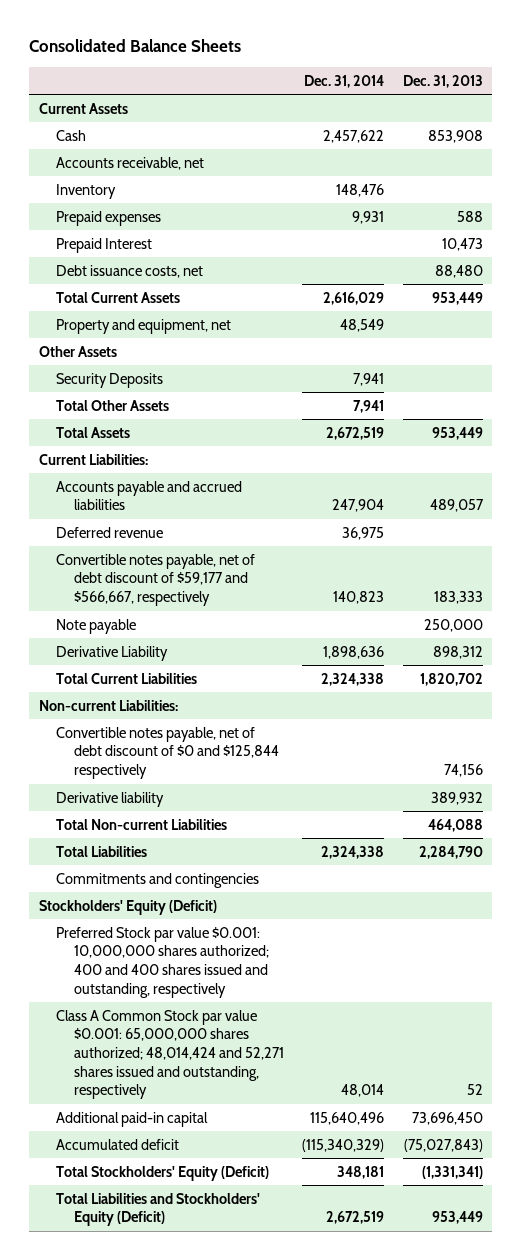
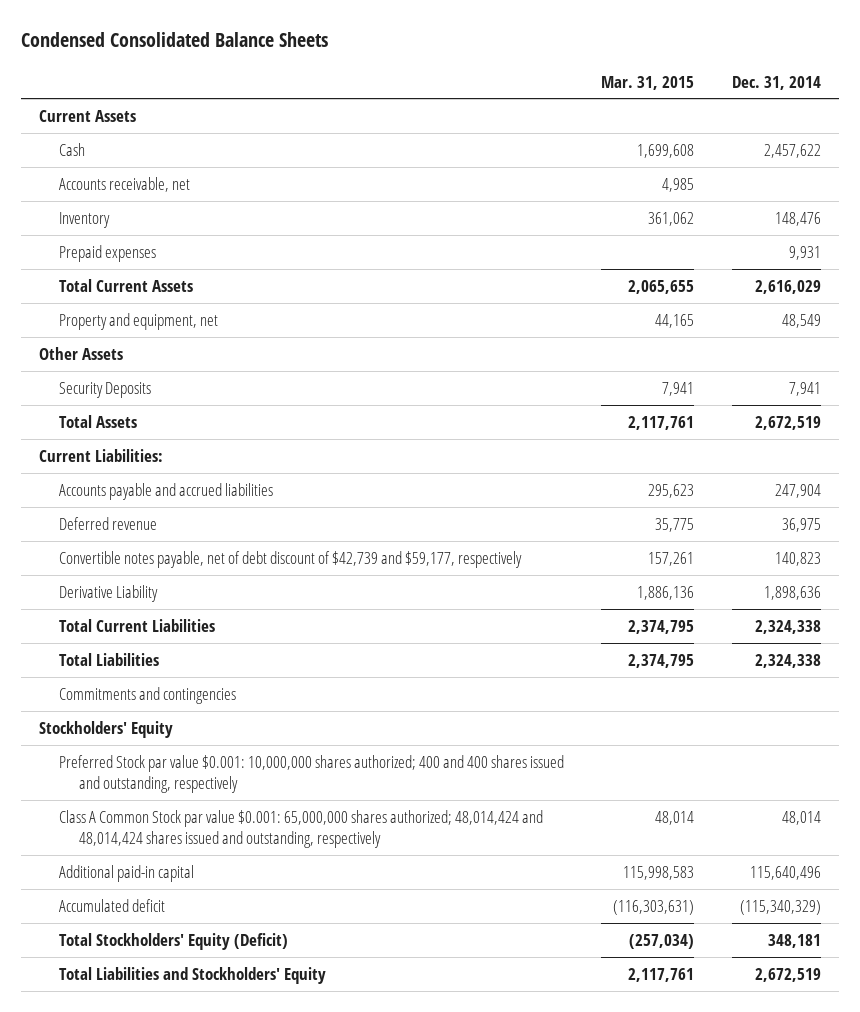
- Consolidated Balance Sheets
+ Condensed Consolidated Balance Sheets
- | Dec. 31, 2014 | Dec. 31, 2013
+ | Mar. 31, 2015 | Dec. 31, 2014
- Prepaid Interest | | 10,473
- Debt issuance costs, net | | 88,480
- Total Other Assets | 7,941 |
- Convertible notes payable, net of debt discount of $59,177 and $566,667, respectively | 140,823 | 183,333
- Note payable | | 250,000
+ Convertible notes payable, net of debt discount of $42,739 and $59,177, respectively | 157,261 | 140,823
- Non-current Liabilities:
- Convertible notes payable, net of debt discount of $0 and $125,844 respectively | | 74,156
- Derivative liability | | 389,932
- Total Non-current Liabilities | | 464,088
- Stockholders' Equity (Deficit)
+ Stockholders' Equity
- Class A Common Stock par value $0.001: 65,000,000 shares authorized; 48,014,424 and 52,271 shares issued and outstanding, respectively | 48,014 | 52
+ Class A Common Stock par value $0.001: 65,000,000 shares authorized; 48,014,424 and 48,014,424 shares issued and outstanding, respectively | 48,014 | 48,014
- Total Liabilities and Stockholders' Equity (Deficit) | 2,672,519 | 953,449
+ Total Liabilities and Stockholders' Equity | 2,117,761 | 2,672,519

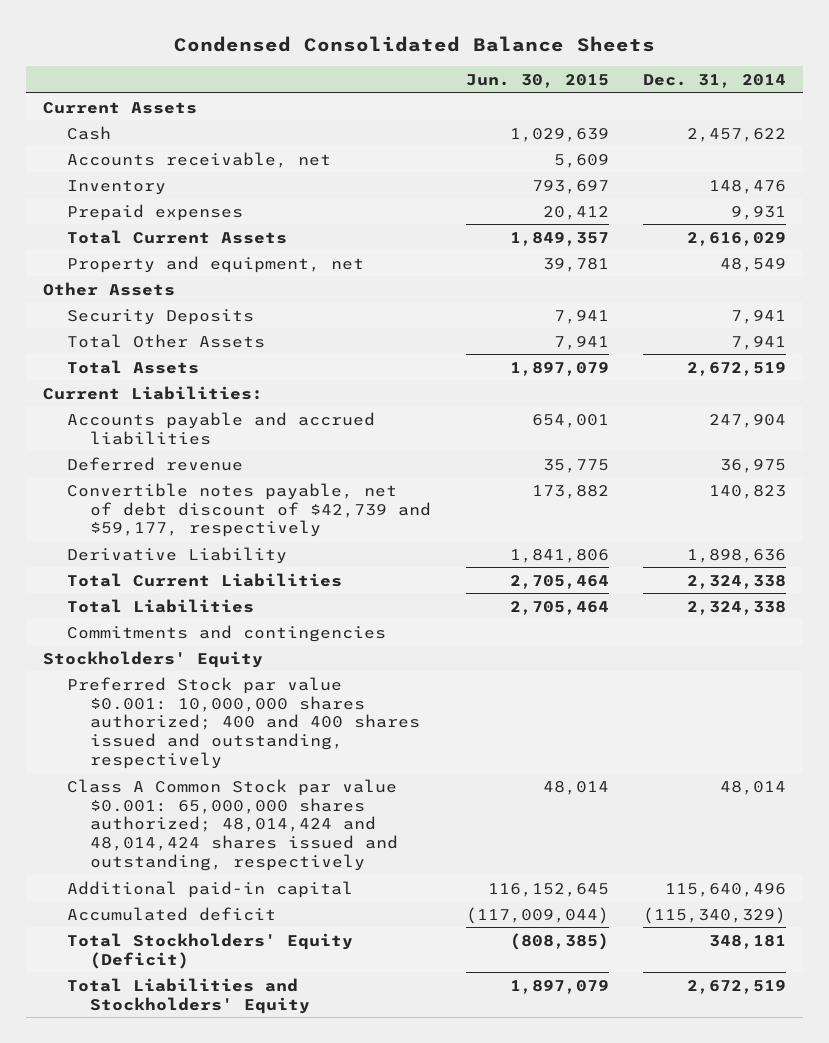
- | Mar. 31, 2015 | Dec. 31, 2014
+ | Jun. 30, 2015 | Dec. 31, 2014
+ Total Other Assets | 7,941 | 7,941

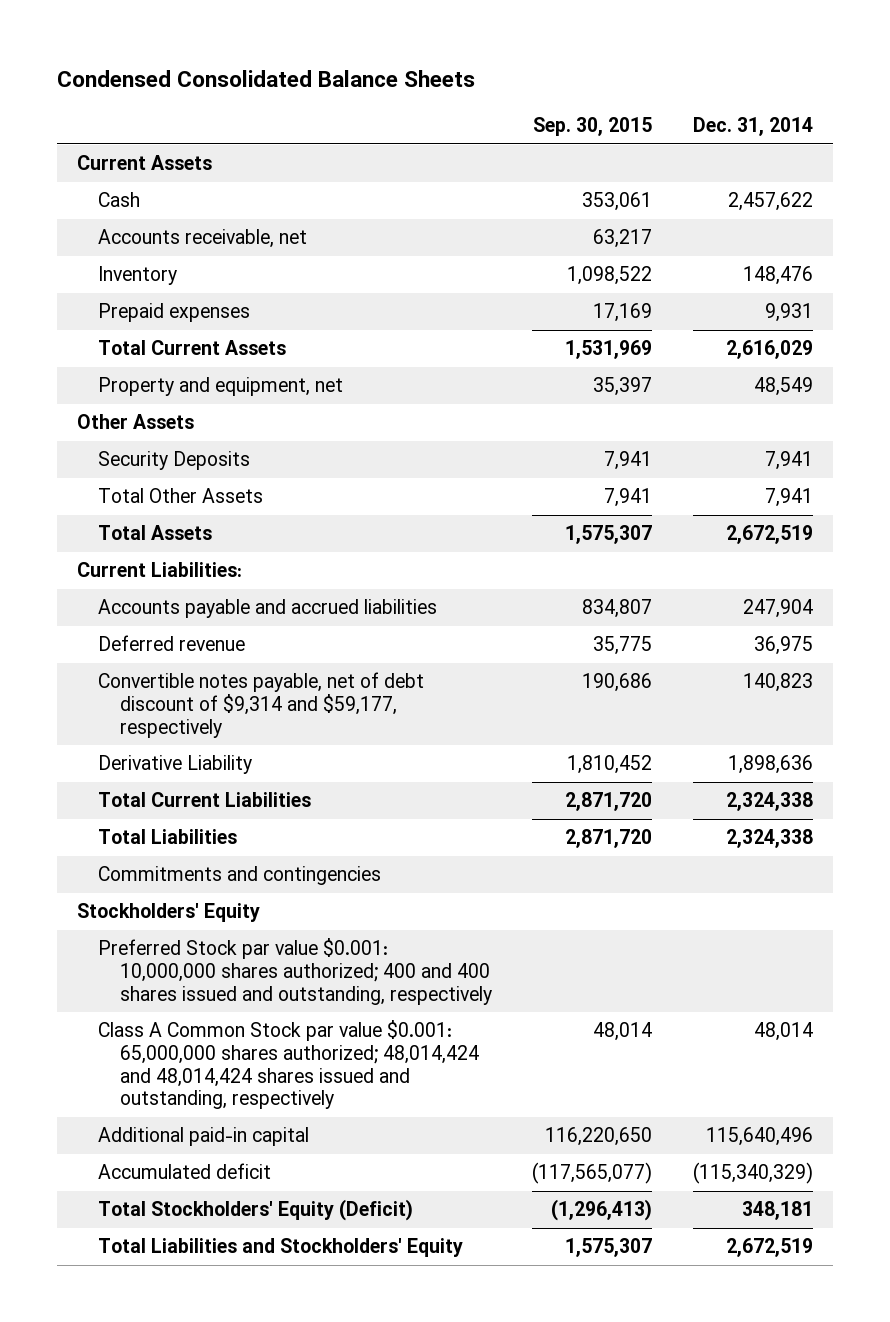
- | Jun. 30, 2015 | Dec. 31, 2014
+ | Sep. 30, 2015 | Dec. 31, 2014
- Convertible notes payable, net of debt discount of $42,739 and $59,177, respectively | 173,882 | 140,823
+ Convertible notes payable, net of debt discount of $9,314 and $59,177, respectively | 190,686 | 140,823

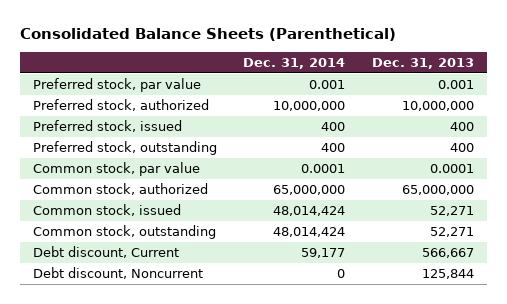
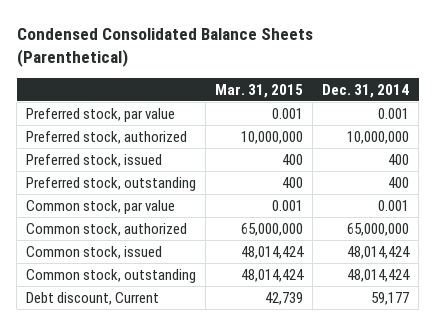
- Consolidated Balance Sheets (Parenthetical)
+ Condensed Consolidated Balance Sheets (Parenthetical)
- | Dec. 31, 2014 | Dec. 31, 2013
+ | Mar. 31, 2015 | Dec. 31, 2014
- Common stock, par value | 0.0001 | 0.0001
+ Common stock, par value | 0.001 | 0.001
- Debt discount, Noncurrent | 0 | 125,844

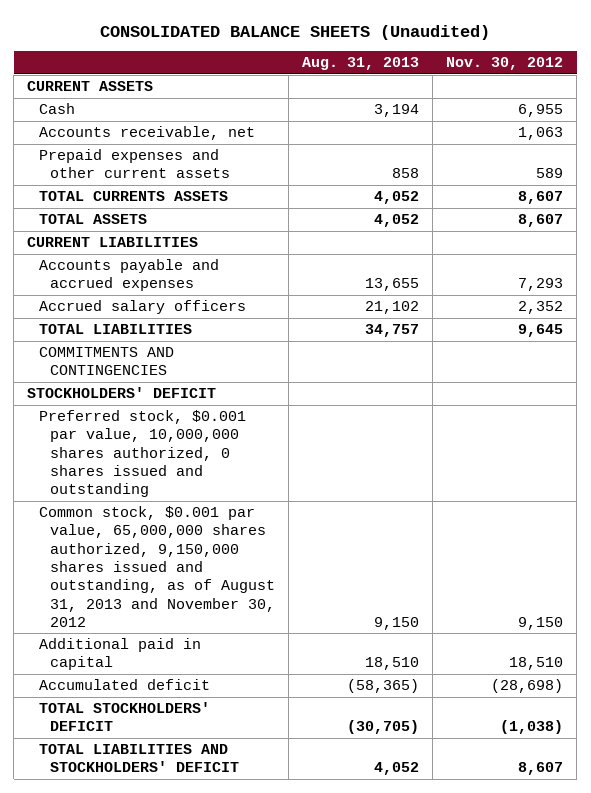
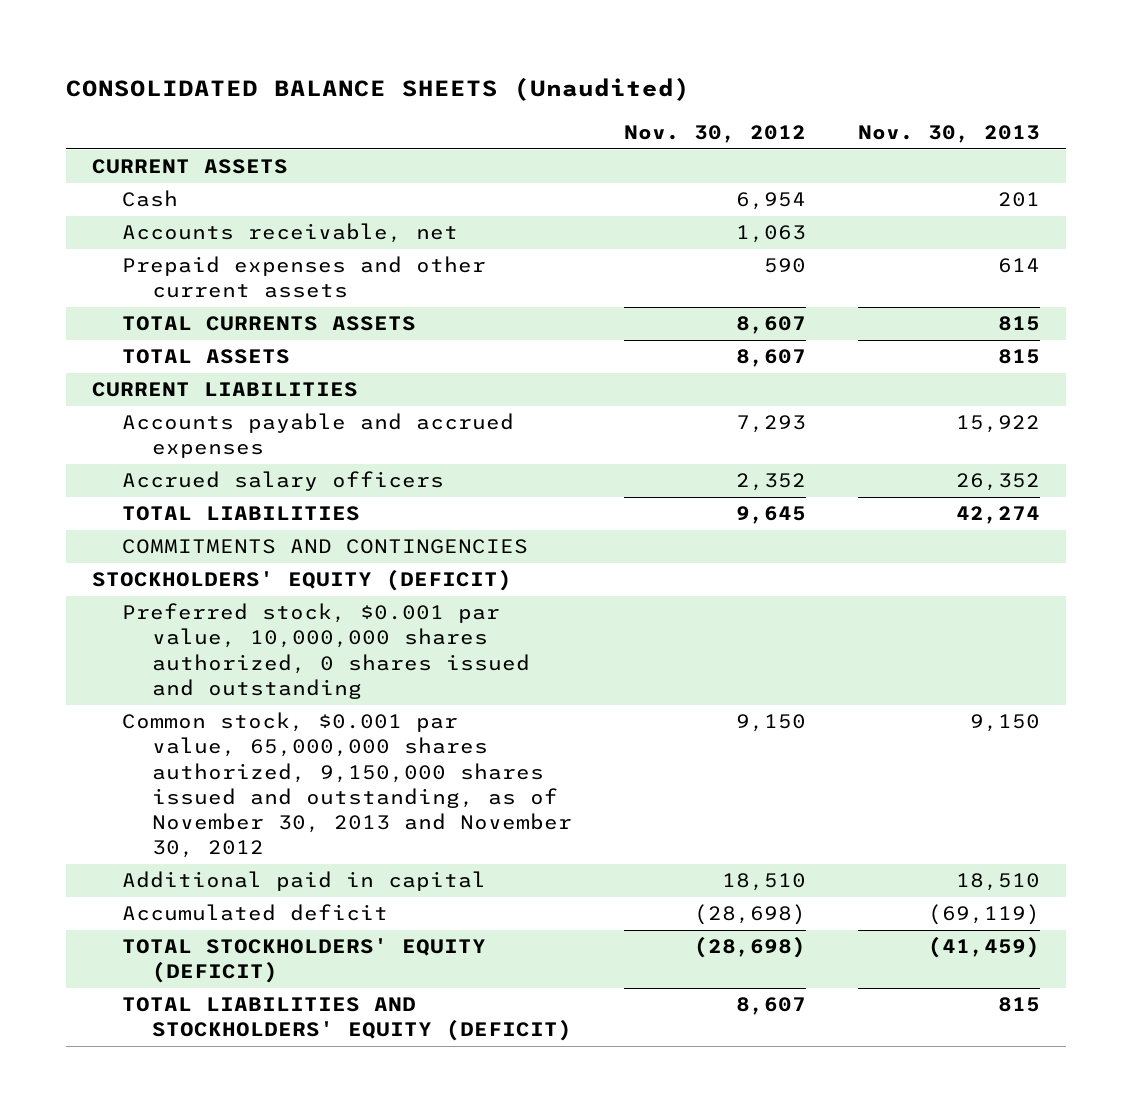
- | Aug. 31, 2013 | Nov. 30, 2012
+ | Nov. 30, 2012 | Nov. 30, 2013
- Cash | 3,194 | 6,955
+ Cash | 6,954 | 201
- Prepaid expenses and other current assets | 858 | 589
+ Prepaid expenses and other current assets | 590 | 614
- STOCKHOLDERS' DEFICIT
+ STOCKHOLDERS' EQUITY (DEFICIT)
- Common stock, $0.001 par value, 65,000,000 shares authorized, 9,150,000 shares issued and outstanding, as of August 31, 2013 and November 30, 2012 | 9,150 | 9,150
+ Common stock, $0.001 par value, 65,000,000 shares authorized, 9,150,000 shares issued and outstanding, as of November 30, 2013 and November 30, 2012 | 9,150 | 9,150
- TOTAL STOCKHOLDERS' DEFICIT | (30,705) | (1,038)
- TOTAL LIABILITIES AND STOCKHOLDERS' DEFICIT | 4,052 | 8,607
+ TOTAL STOCKHOLDERS' EQUITY (DEFICIT) | (28,698) | (41,459)
+ TOTAL LIABILITIES AND STOCKHOLDERS' EQUITY (DEFICIT) | 8,607 | 815

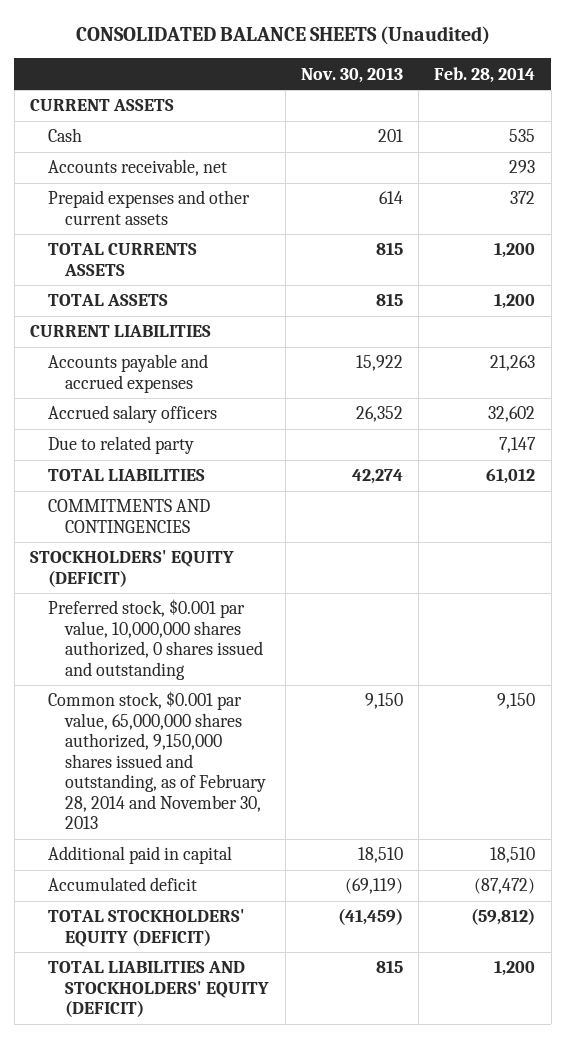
- | Nov. 30, 2012 | Nov. 30, 2013
+ | Nov. 30, 2013 | Feb. 28, 2014
+ Due to related party | | 7,147
- Common stock, $0.001 par value, 65,000,000 shares authorized, 9,150,000 shares issued and outstanding, as of November 30, 2013 and November 30, 2012 | 9,150 | 9,150
+ Common stock, $0.001 par value, 65,000,000 shares authorized, 9,150,000 shares issued and outstanding, as of February 28, 2014 and November 30, 2013 | 9,150 | 9,150

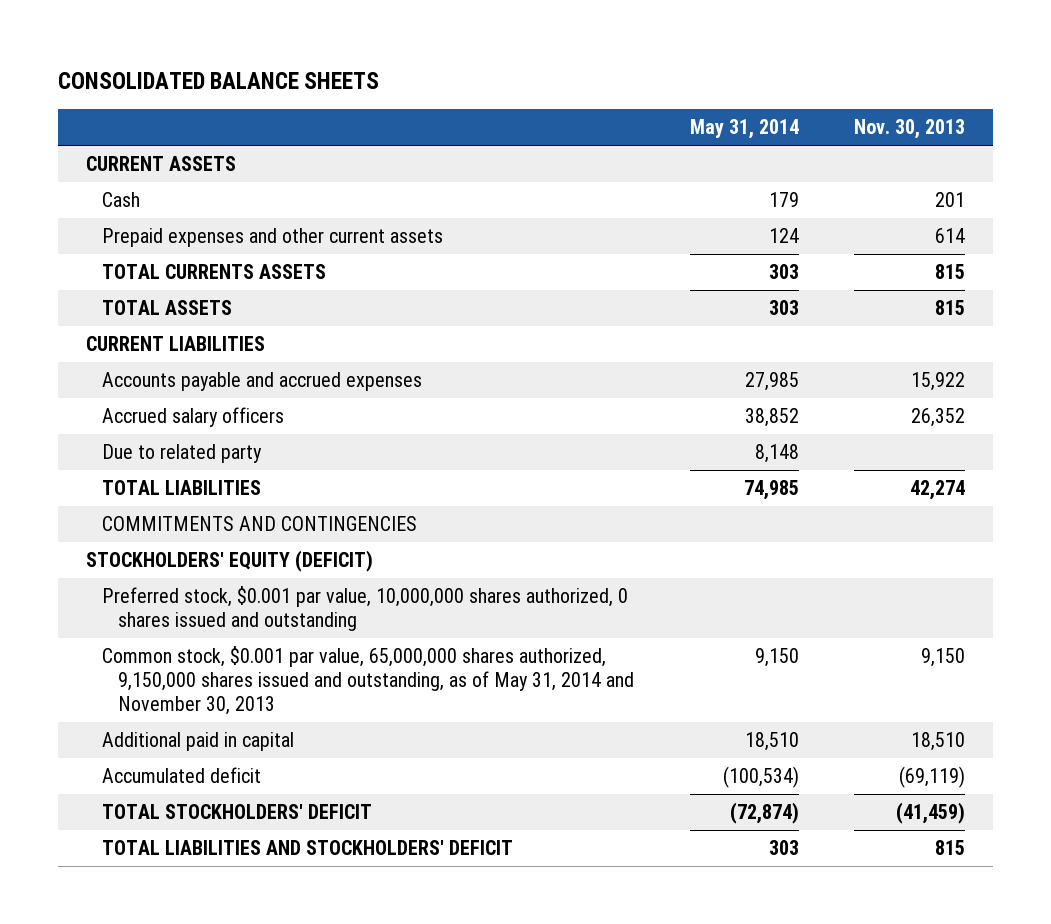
- CONSOLIDATED BALANCE SHEETS (Unaudited)
+ CONSOLIDATED BALANCE SHEETS
- | Nov. 30, 2013 | Feb. 28, 2014
+ | May 31, 2014 | Nov. 30, 2013
- Accounts receivable, net | | 293
- Common stock, $0.001 par value, 65,000,000 shares authorized, 9,150,000 shares issued and outstanding, as of February 28, 2014 and November 30, 2013 | 9,150 | 9,150
+ Common stock, $0.001 par value, 65,000,000 shares authorized, 9,150,000 shares issued and outstanding, as of May 31, 2014 and November 30, 2013 | 9,150 | 9,150
- TOTAL STOCKHOLDERS' EQUITY (DEFICIT) | (41,459) | (59,812)
- TOTAL LIABILITIES AND STOCKHOLDERS' EQUITY (DEFICIT) | 815 | 1,200
+ TOTAL STOCKHOLDERS' DEFICIT | (72,874) | (41,459)
+ TOTAL LIABILITIES AND STOCKHOLDERS' DEFICIT | 303 | 815

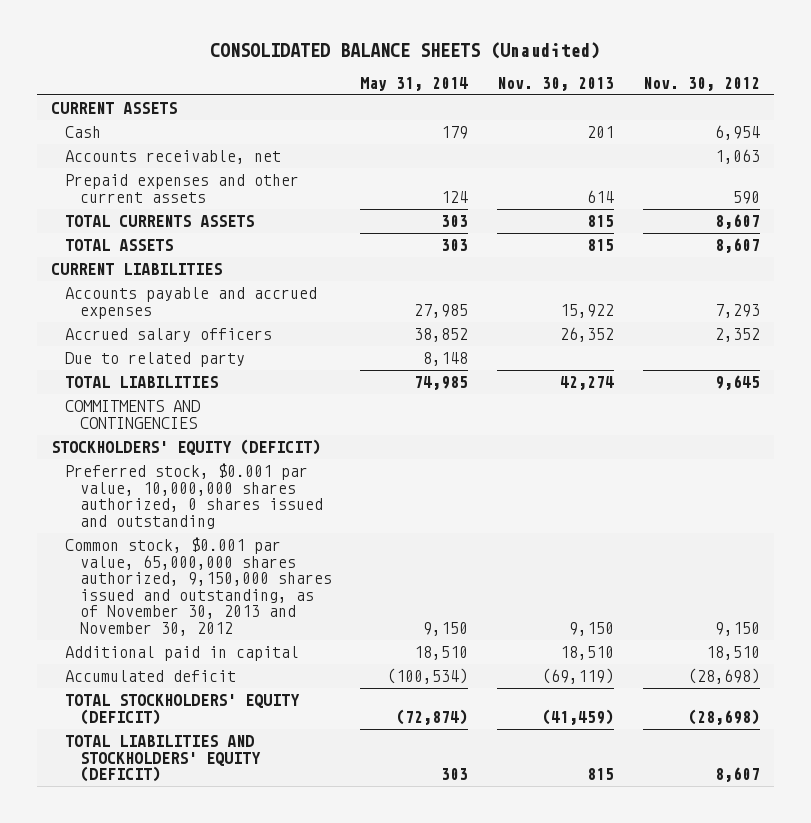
- CONSOLIDATED BALANCE SHEETS
+ CONSOLIDATED BALANCE SHEETS (Unaudited)
- | May 31, 2014 | Nov. 30, 2013
+ | May 31, 2014 | Nov. 30, 2013 | Nov. 30, 2012
+ Accounts receivable, net | | | 1,063
- Common stock, $0.001 par value, 65,000,000 shares authorized, 9,150,000 shares issued and outstanding, as of May 31, 2014 and November 30, 2013 | 9,150 | 9,150
+ Common stock, $0.001 par value, 65,000,000 shares authorized, 9,150,000 shares issued and outstanding, as of November 30, 2013 and November 30, 2012 | 9,150 | 9,150 | 9,150
- TOTAL STOCKHOLDERS' DEFICIT | (72,874) | (41,459)
- TOTAL LIABILITIES AND STOCKHOLDERS' DEFICIT | 303 | 815
+ TOTAL STOCKHOLDERS' EQUITY (DEFICIT) | (72,874) | (41,459) | (28,698)
+ TOTAL LIABILITIES AND STOCKHOLDERS' EQUITY (DEFICIT) | 303 | 815 | 8,607

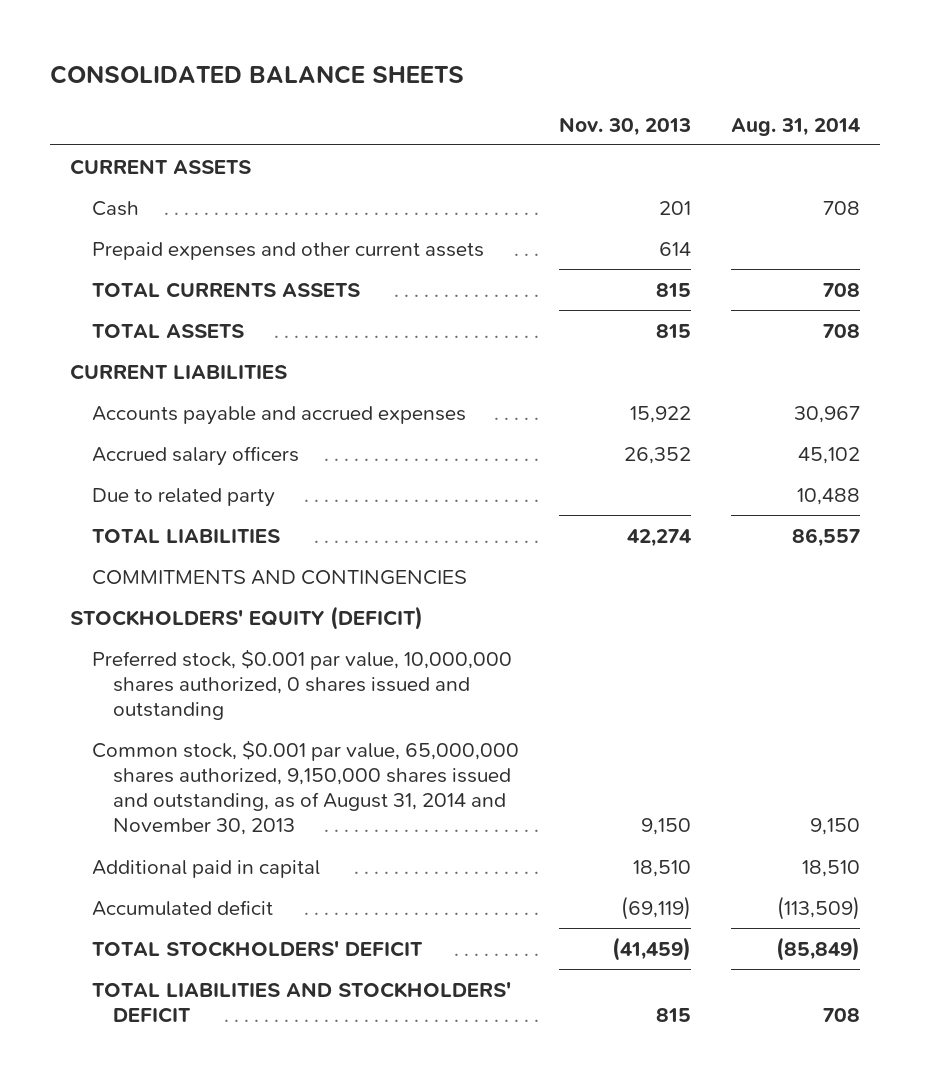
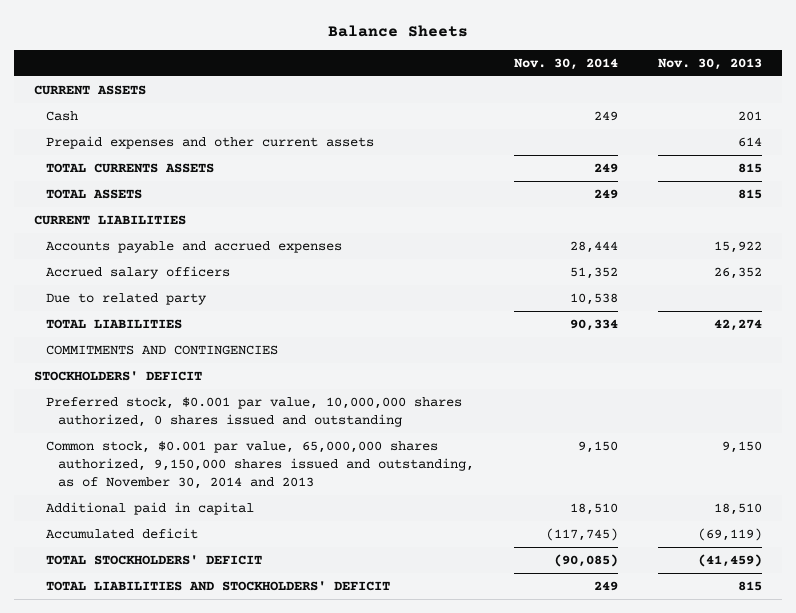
- CONSOLIDATED BALANCE SHEETS
+ Balance Sheets
- | Nov. 30, 2013 | Aug. 31, 2014
+ | Nov. 30, 2014 | Nov. 30, 2013
- STOCKHOLDERS' EQUITY (DEFICIT)
+ STOCKHOLDERS' DEFICIT
- Common stock, $0.001 par value, 65,000,000 shares authorized, 9,150,000 shares issued and outstanding, as of August 31, 2014 and November 30, 2013 | 9,150 | 9,150
+ Common stock, $0.001 par value, 65,000,000 shares authorized, 9,150,000 shares issued and outstanding, as of November 30, 2014 and 2013 | 9,150 | 9,150

